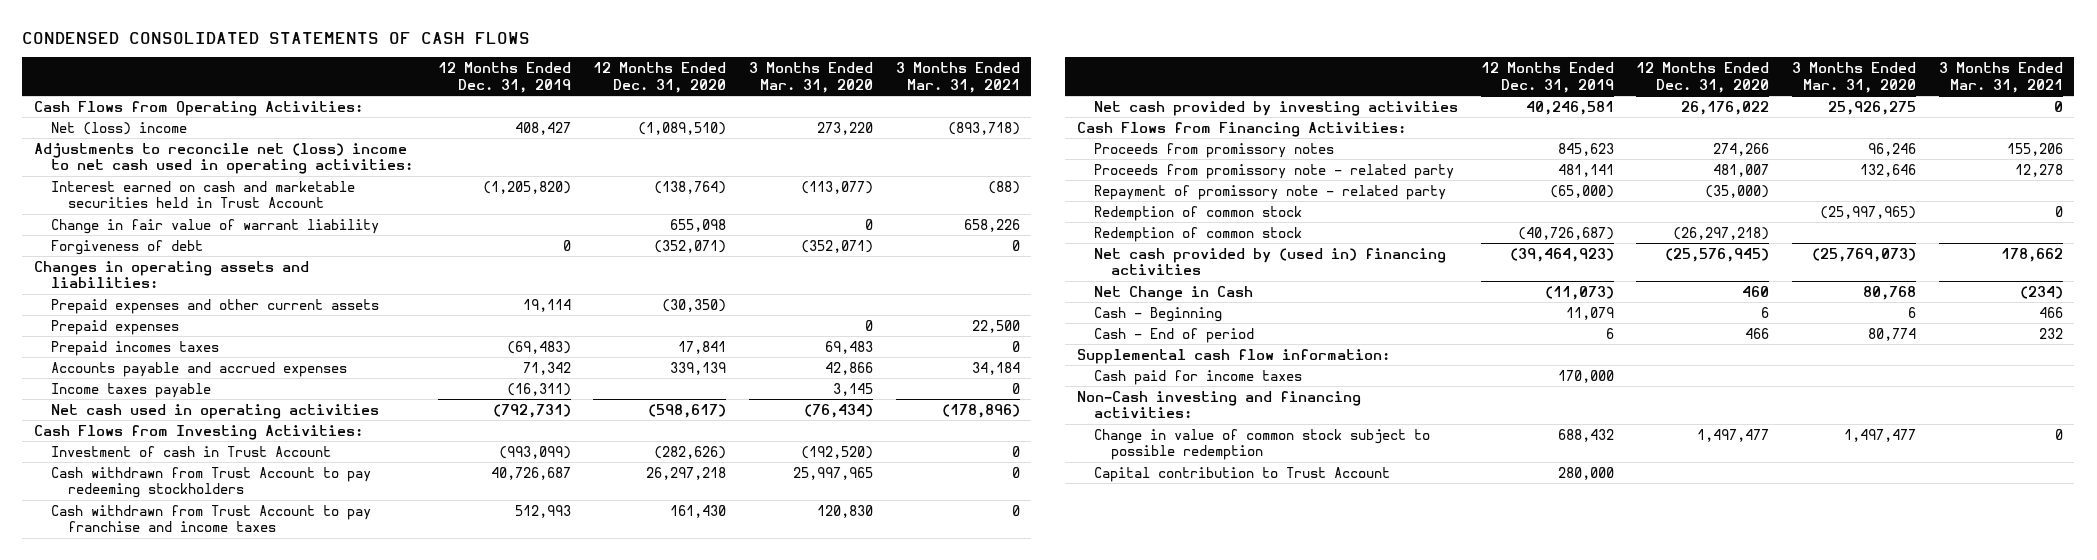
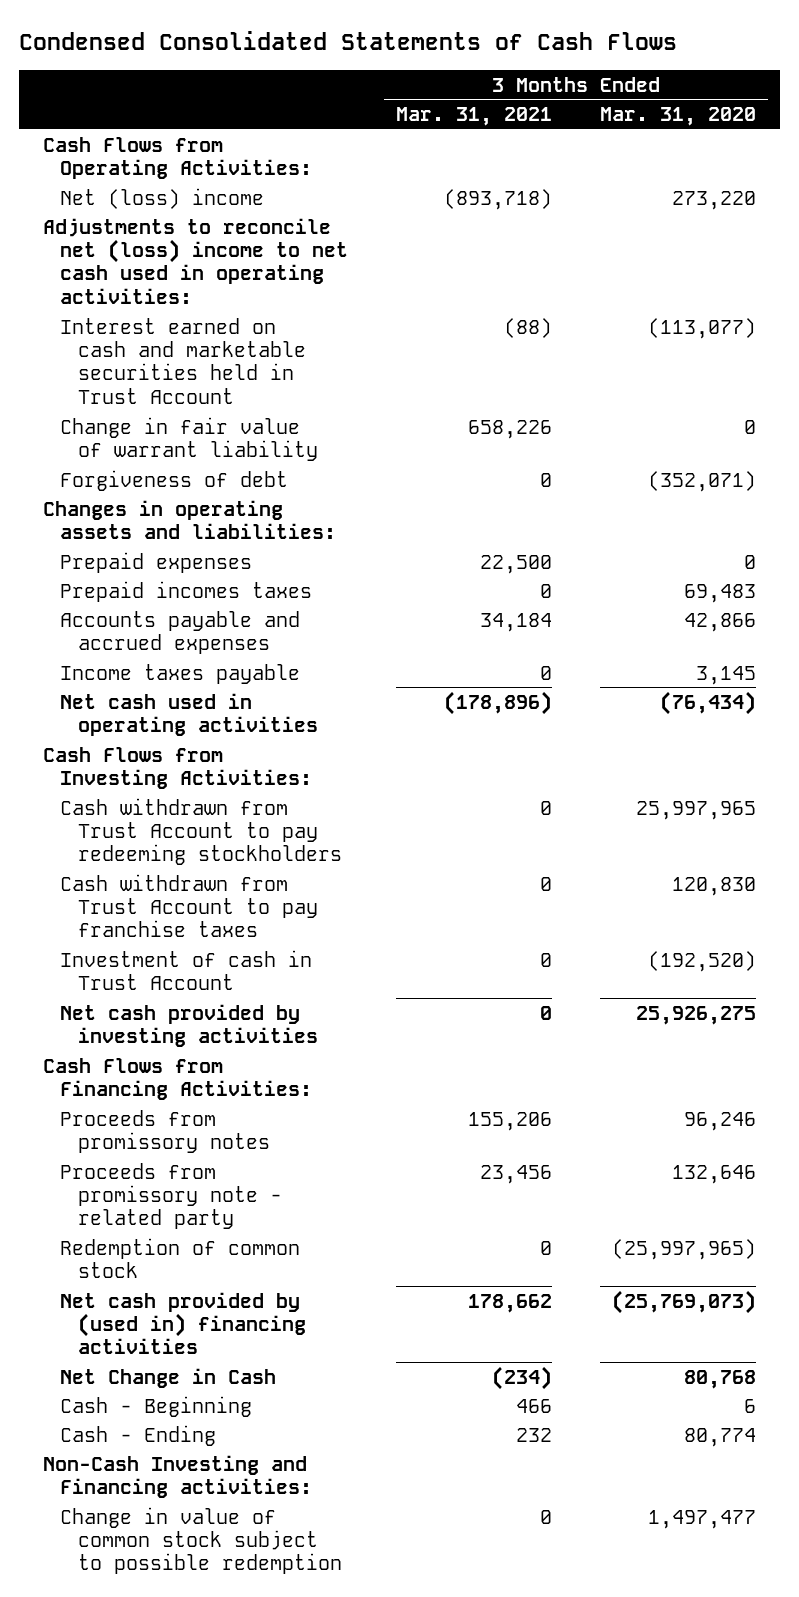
- CONDENSED CONSOLIDATED STATEMENTS OF CASH FLOWS
+ Condensed Consolidated Statements of Cash Flows
- | 12 Months Ended Dec. 31, 2019 | 12 Months Ended Dec. 31, 2020 | 3 Months Ended Mar. 31, 2020 | 3 Months Ended Mar. 31, 2021
+ | 3 Months Ended Mar. 31, 2021 | 3 Months Ended Mar. 31, 2020
- Prepaid expenses and other current assets | 19,114 | (30,350) | |
- Cash withdrawn from Trust Account to pay franchise and income taxes | 512,993 | 161,430 | 120,830 | 0
+ Cash withdrawn from Trust Account to pay franchise taxes | 0 | 120,830
moved down: Investment of cash in Trust Account | 0 | (192,520)
- Proceeds from promissory note - related party | 481,141 | 481,007 | 132,646 | 12,278
- Repayment of promissory note - related party | (65,000) | (35,000) | |
+ Proceeds from promissory note - related party | 23,456 | 132,646
- Redemption of common stock | (40,726,687) | (26,297,218) | |
- Cash - End of period | 6 | 466 | 80,774 | 232
- Supplemental cash flow information:
- Cash paid for income taxes | 170,000 | | |
- Non-Cash investing and financing activities:
+ Cash - Ending | 232 | 80,774
+ Non-Cash Investing and Financing activities:
- Capital contribution to Trust Account | 280,000 | | |

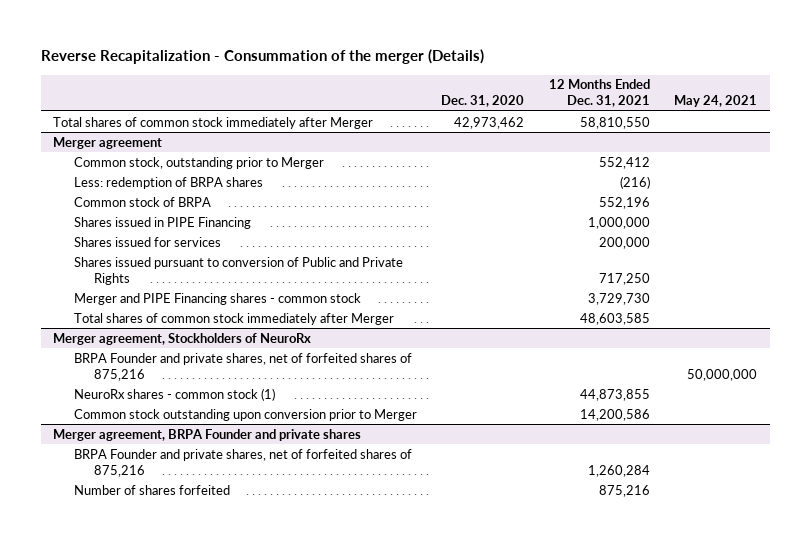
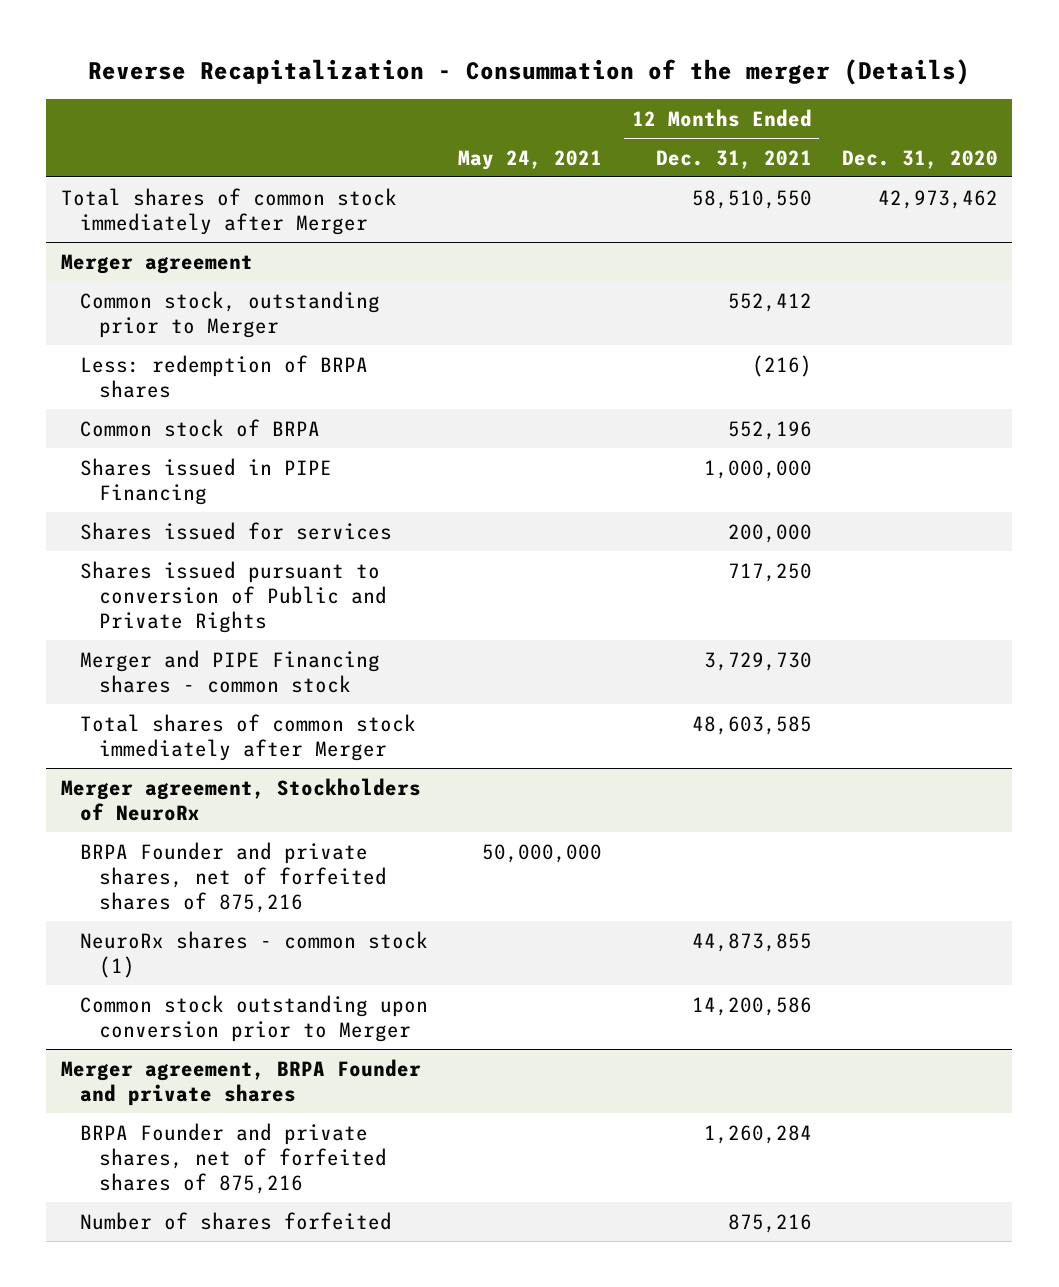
- | Dec. 31, 2020 | 12 Months Ended Dec. 31, 2021 | May 24, 2021
+ | May 24, 2021 | 12 Months Ended Dec. 31, 2021 | Dec. 31, 2020
- Total shares of common stock immediately after Merger | 42,973,462 | 58,810,550 |
+ Total shares of common stock immediately after Merger | | 58,510,550 | 42,973,462

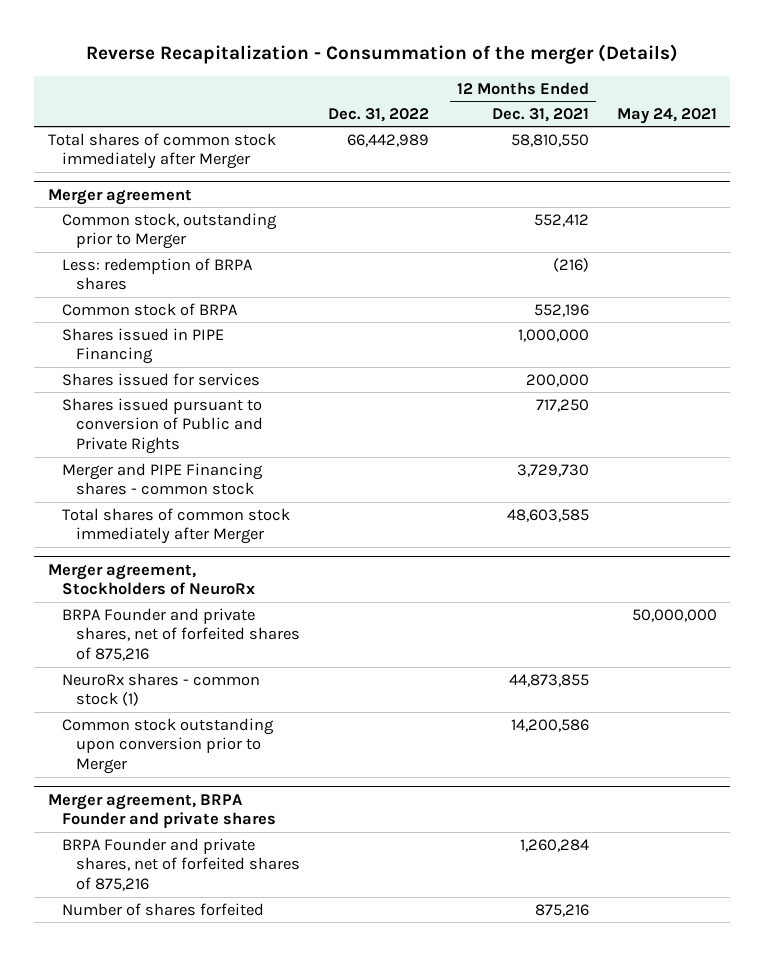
- | May 24, 2021 | 12 Months Ended Dec. 31, 2021 | Dec. 31, 2020
+ | Dec. 31, 2022 | 12 Months Ended Dec. 31, 2021 | May 24, 2021
- Total shares of common stock immediately after Merger | | 58,510,550 | 42,973,462
+ Total shares of common stock immediately after Merger | 66,442,989 | 58,810,550 |

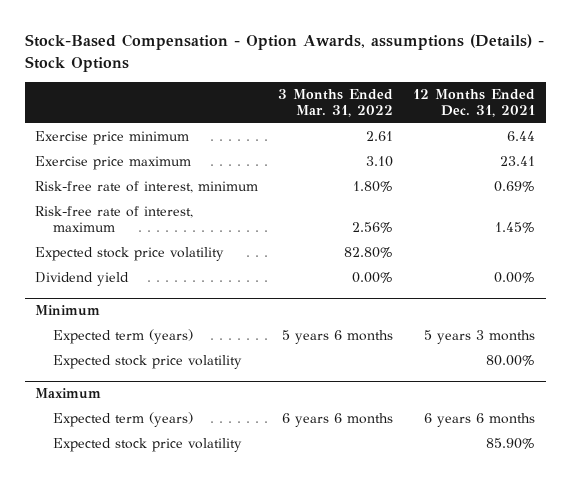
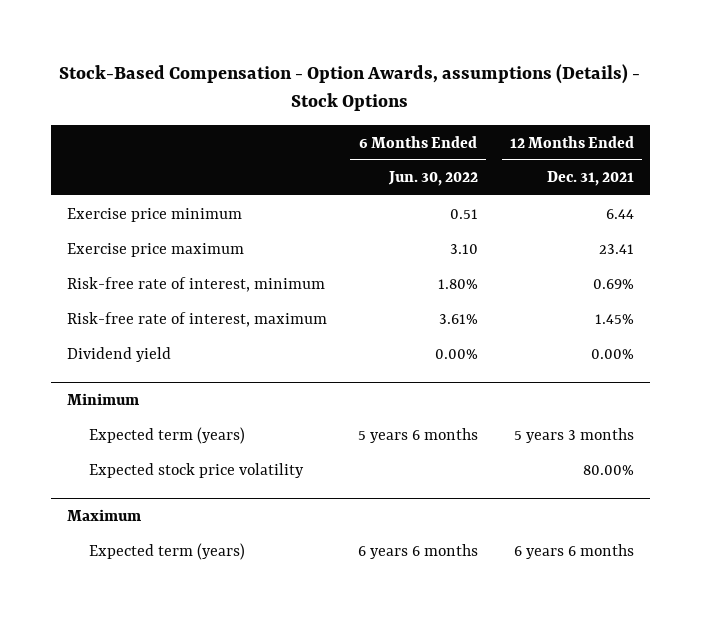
- | 3 Months Ended Mar. 31, 2022 | 12 Months Ended Dec. 31, 2021
+ | 6 Months Ended Jun. 30, 2022 | 12 Months Ended Dec. 31, 2021
- Expected stock price volatility | 82.80% |
@ Maximum
- Expected stock price volatility | | 85.90%

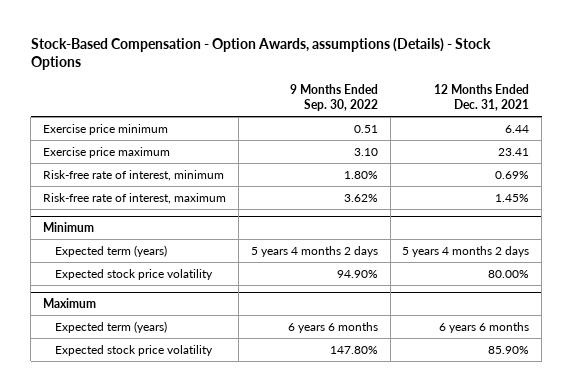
- | 6 Months Ended Jun. 30, 2022 | 12 Months Ended Dec. 31, 2021
+ | 9 Months Ended Sep. 30, 2022 | 12 Months Ended Dec. 31, 2021
- Dividend yield | 0.00% | 0.00%
@ Minimum
- Expected term (years) | 5 years 6 months | 5 years 3 months
+ Expected term (years) | 5 years 4 months 2 days | 5 years 4 months 2 days
@ Maximum
+ Expected stock price volatility | 147.80% | 85.90%

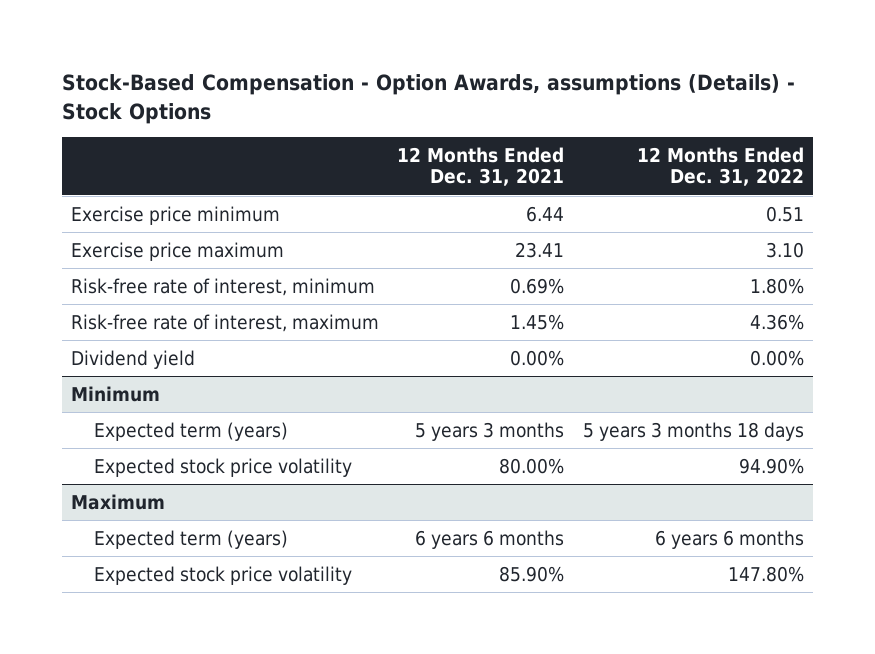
- | 9 Months Ended Sep. 30, 2022 | 12 Months Ended Dec. 31, 2021
+ | 12 Months Ended Dec. 31, 2021 | 12 Months Ended Dec. 31, 2022
+ Dividend yield | 0.00% | 0.00%
@ Minimum
- Expected term (years) | 5 years 4 months 2 days | 5 years 4 months 2 days
+ Expected term (years) | 5 years 3 months | 5 years 3 months 18 days

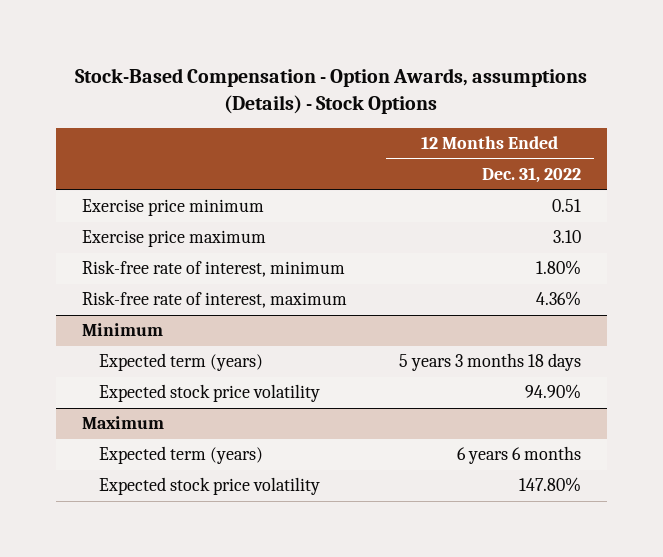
- | 12 Months Ended Dec. 31, 2021 | 12 Months Ended Dec. 31, 2022
+ | 12 Months Ended Dec. 31, 2022
- Dividend yield | 0.00% | 0.00%

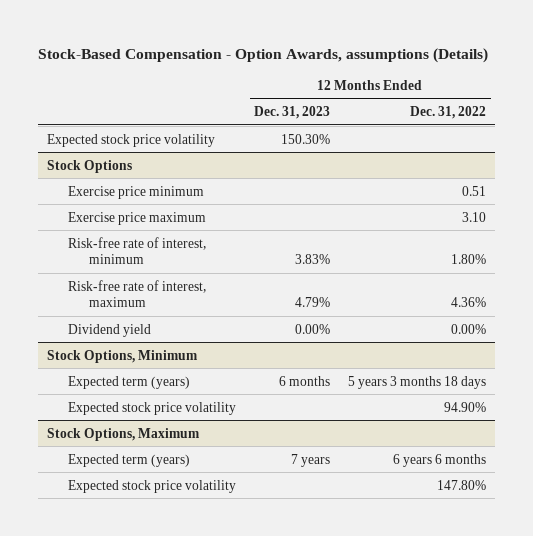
- Stock-Based Compensation - Option Awards, assumptions (Details) - Stock Options
+ Stock-Based Compensation - Option Awards, assumptions (Details)
- | 12 Months Ended Dec. 31, 2022
+ | 12 Months Ended Dec. 31, 2023 | 12 Months Ended Dec. 31, 2022
+ Expected stock price volatility | 150.30% |
+ Stock Options
- Minimum
+ Dividend yield | 0.00% | 0.00%
+ Stock Options, Minimum
- Maximum
+ Stock Options, Maximum

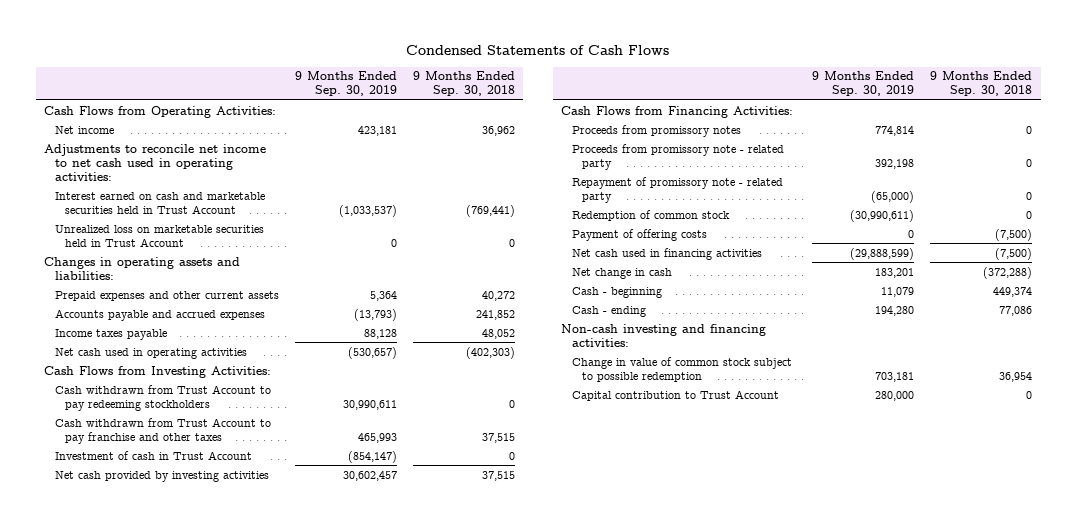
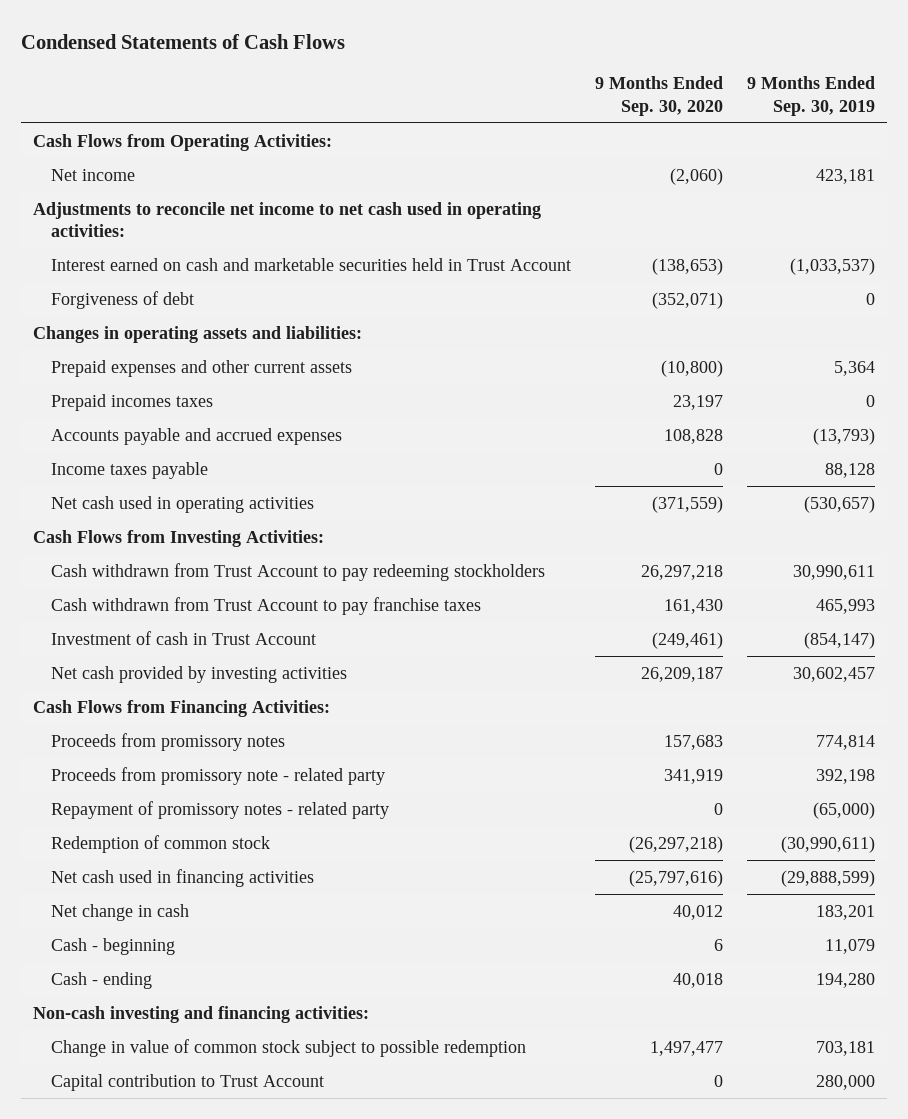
- | 9 Months Ended Sep. 30, 2019 | 9 Months Ended Sep. 30, 2018
+ | 9 Months Ended Sep. 30, 2020 | 9 Months Ended Sep. 30, 2019
- Unrealized loss on marketable securities held in Trust Account | 0 | 0
+ Forgiveness of debt | (352,071) | 0
+ Prepaid incomes taxes | 23,197 | 0
- Cash withdrawn from Trust Account to pay franchise and other taxes | 465,993 | 37,515
+ Cash withdrawn from Trust Account to pay franchise taxes | 161,430 | 465,993
- Repayment of promissory note - related party | (65,000) | 0
+ Repayment of promissory notes - related party | 0 | (65,000)
- Payment of offering costs | 0 | (7,500)

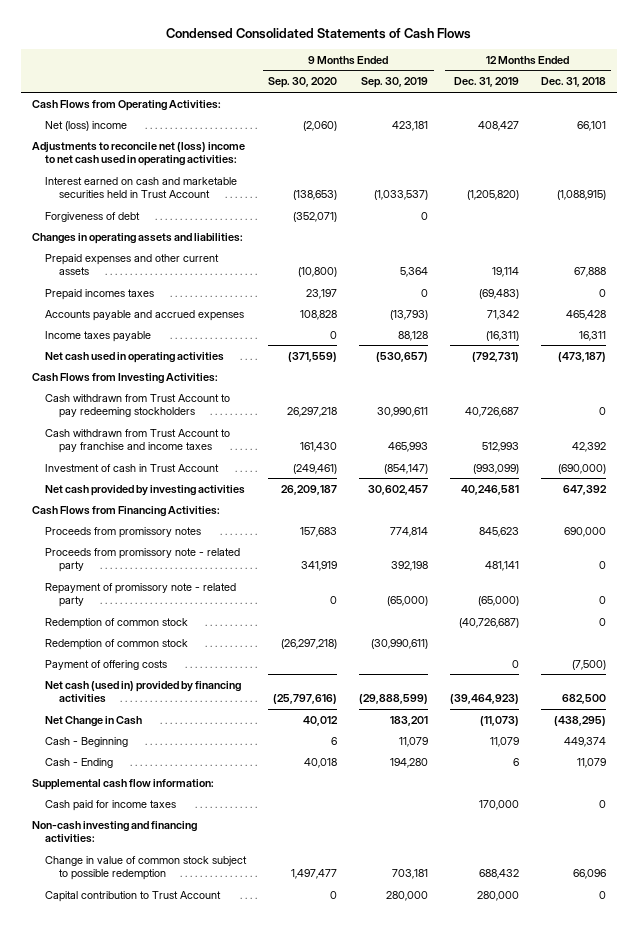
- Condensed Statements of Cash Flows
+ Condensed Consolidated Statements of Cash Flows
- | 9 Months Ended Sep. 30, 2020 | 9 Months Ended Sep. 30, 2019
+ | 9 Months Ended Sep. 30, 2020 | 9 Months Ended Sep. 30, 2019 | 12 Months Ended Dec. 31, 2019 | 12 Months Ended Dec. 31, 2018
- Net income | (2,060) | 423,181
- Adjustments to reconcile net income to net cash used in operating activities:
+ Net (loss) income | (2,060) | 423,181 | 408,427 | 66,101
+ Adjustments to reconcile net (loss) income to net cash used in operating activities:
- Cash withdrawn from Trust Account to pay franchise taxes | 161,430 | 465,993
+ Cash withdrawn from Trust Account to pay franchise and income taxes | 161,430 | 465,993 | 512,993 | 42,392
- Repayment of promissory notes - related party | 0 | (65,000)
+ Repayment of promissory note - related party | 0 | (65,000) | (65,000) | 0
+ Redemption of common stock | | | (40,726,687) | 0
- Net cash used in financing activities | (25,797,616) | (29,888,599)
- Net change in cash | 40,012 | 183,201
- Cash - beginning | 6 | 11,079
- Cash - ending | 40,018 | 194,280
+ Payment of offering costs | | | 0 | (7,500)
+ Net cash (used in) provided by financing activities | (25,797,616) | (29,888,599) | (39,464,923) | 682,500
+ Net Change in Cash | 40,012 | 183,201 | (11,073) | (438,295)
+ Cash - Beginning | 6 | 11,079 | 11,079 | 449,374
+ Cash - Ending | 40,018 | 194,280 | 6 | 11,079
+ Supplemental cash flow information:
+ Cash paid for income taxes | | | 170,000 | 0

